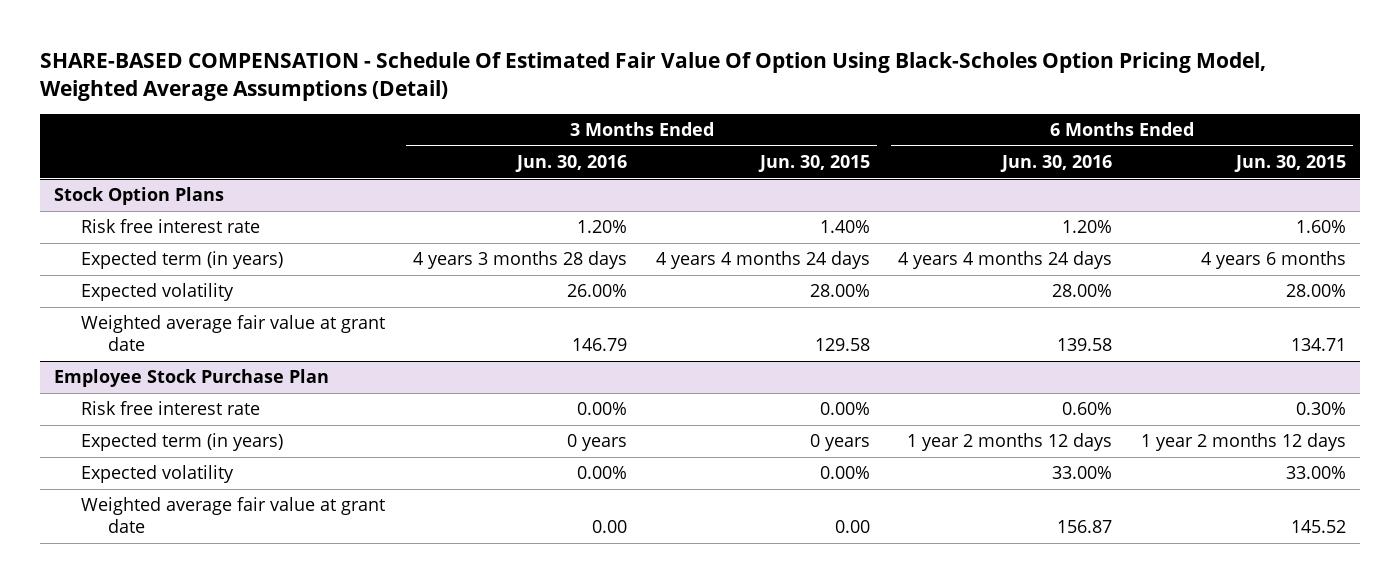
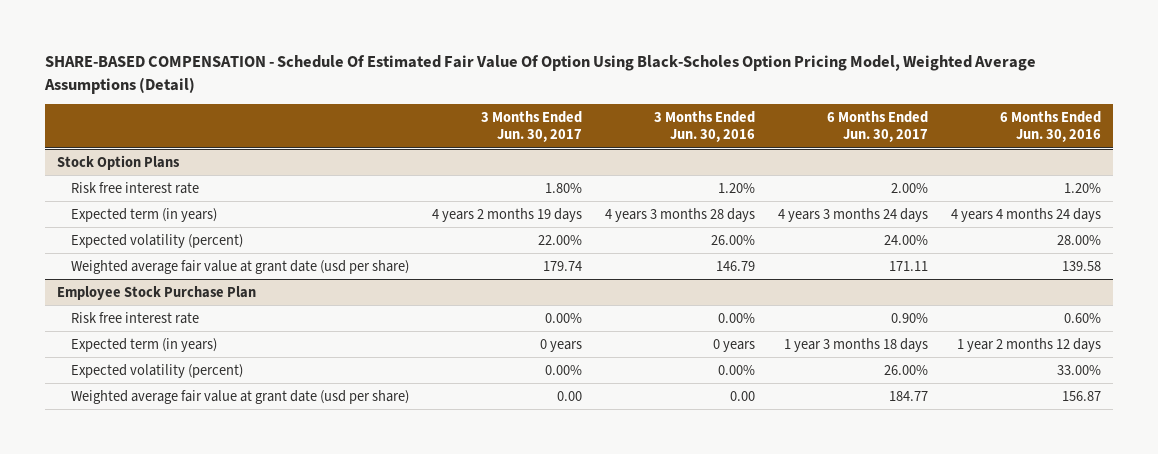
- | 3 Months Ended Jun. 30, 2016 | 3 Months Ended Jun. 30, 2015 | 6 Months Ended Jun. 30, 2016 | 6 Months Ended Jun. 30, 2015
+ | 3 Months Ended Jun. 30, 2017 | 3 Months Ended Jun. 30, 2016 | 6 Months Ended Jun. 30, 2017 | 6 Months Ended Jun. 30, 2016
@ Stock Option Plans
- Expected volatility | 26.00% | 28.00% | 28.00% | 28.00%
- Weighted average fair value at grant date | 146.79 | 129.58 | 139.58 | 134.71
+ Expected volatility (percent) | 22.00% | 26.00% | 24.00% | 28.00%
+ Weighted average fair value at grant date (usd per share) | 179.74 | 146.79 | 171.11 | 139.58
@ Employee Stock Purchase Plan
- Expected volatility | 0.00% | 0.00% | 33.00% | 33.00%
- Weighted average fair value at grant date | 0.00 | 0.00 | 156.87 | 145.52
+ Expected volatility (percent) | 0.00% | 0.00% | 26.00% | 33.00%
+ Weighted average fair value at grant date (usd per share) | 0.00 | 0.00 | 184.77 | 156.87

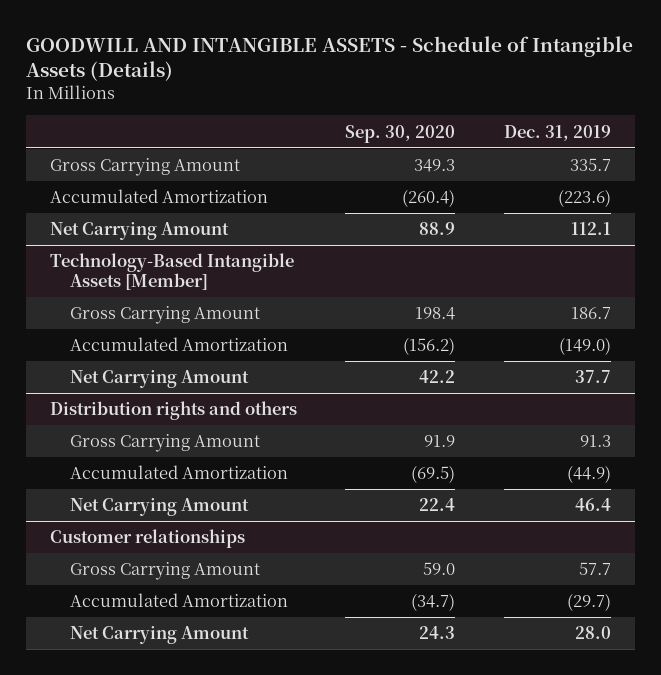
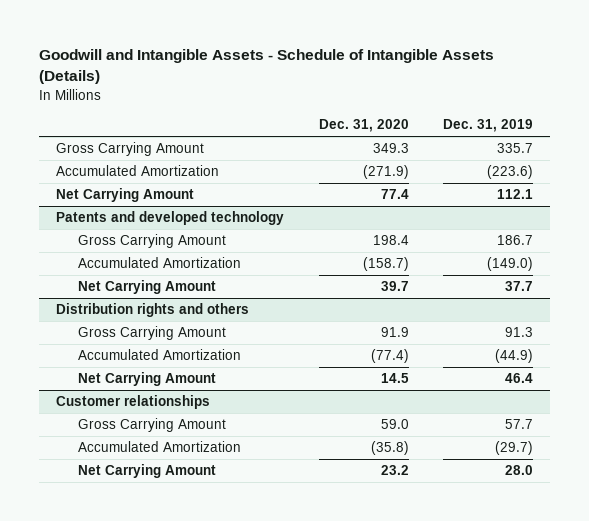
- GOODWILL AND INTANGIBLE ASSETS - Schedule of Intangible Assets (Details)
+ Goodwill and Intangible Assets - Schedule of Intangible Assets (Details)
- | Sep. 30, 2020 | Dec. 31, 2019
+ | Dec. 31, 2020 | Dec. 31, 2019
- Technology-Based Intangible Assets [Member]
+ Patents and developed technology

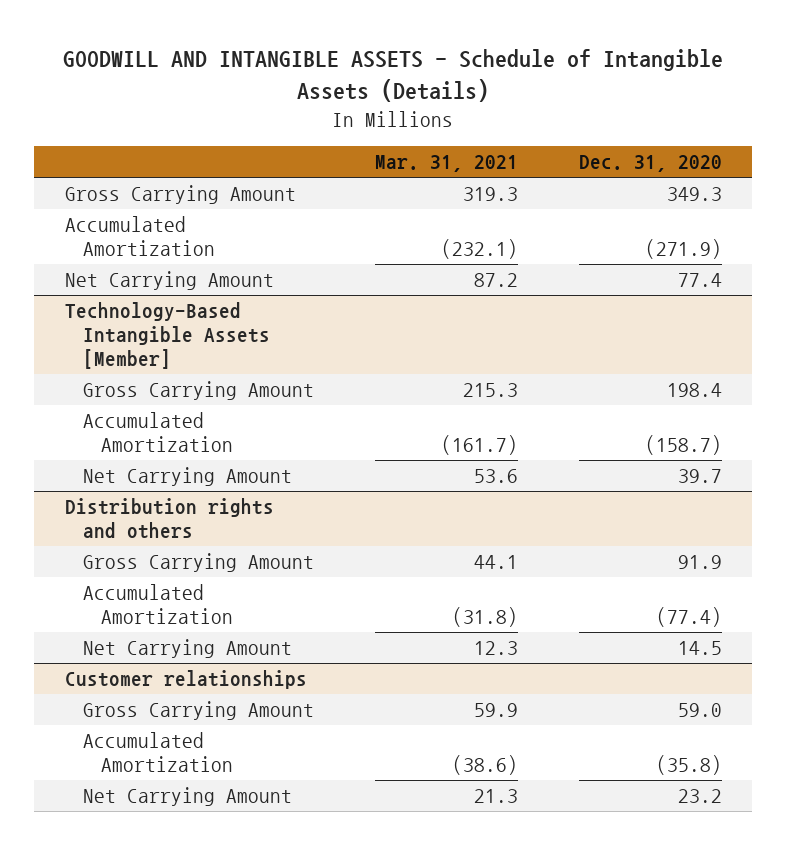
- Goodwill and Intangible Assets - Schedule of Intangible Assets (Details)
+ GOODWILL AND INTANGIBLE ASSETS - Schedule of Intangible Assets (Details)
- | Dec. 31, 2020 | Dec. 31, 2019
+ | Mar. 31, 2021 | Dec. 31, 2020
- Patents and developed technology
+ Technology-Based Intangible Assets [Member]

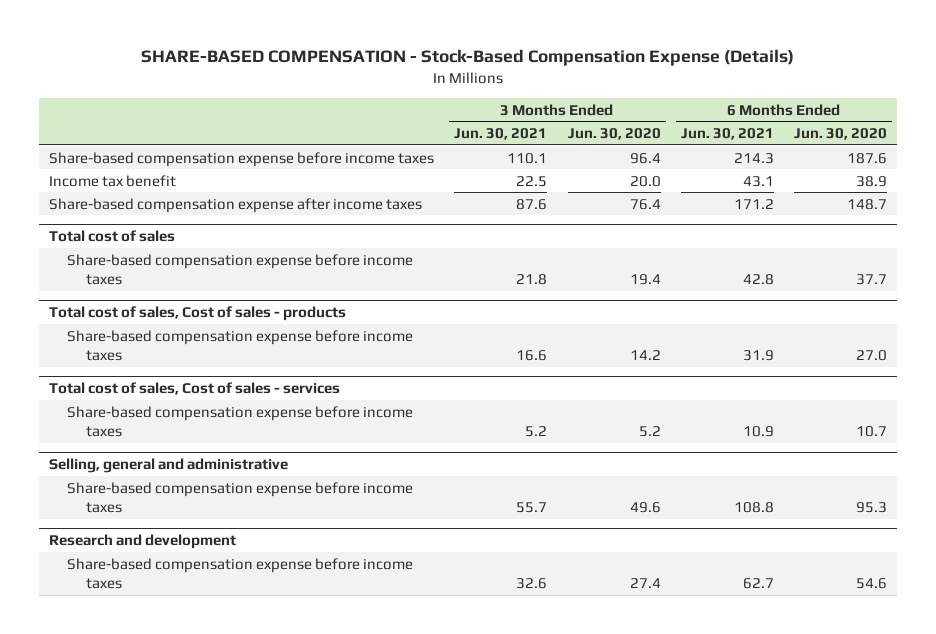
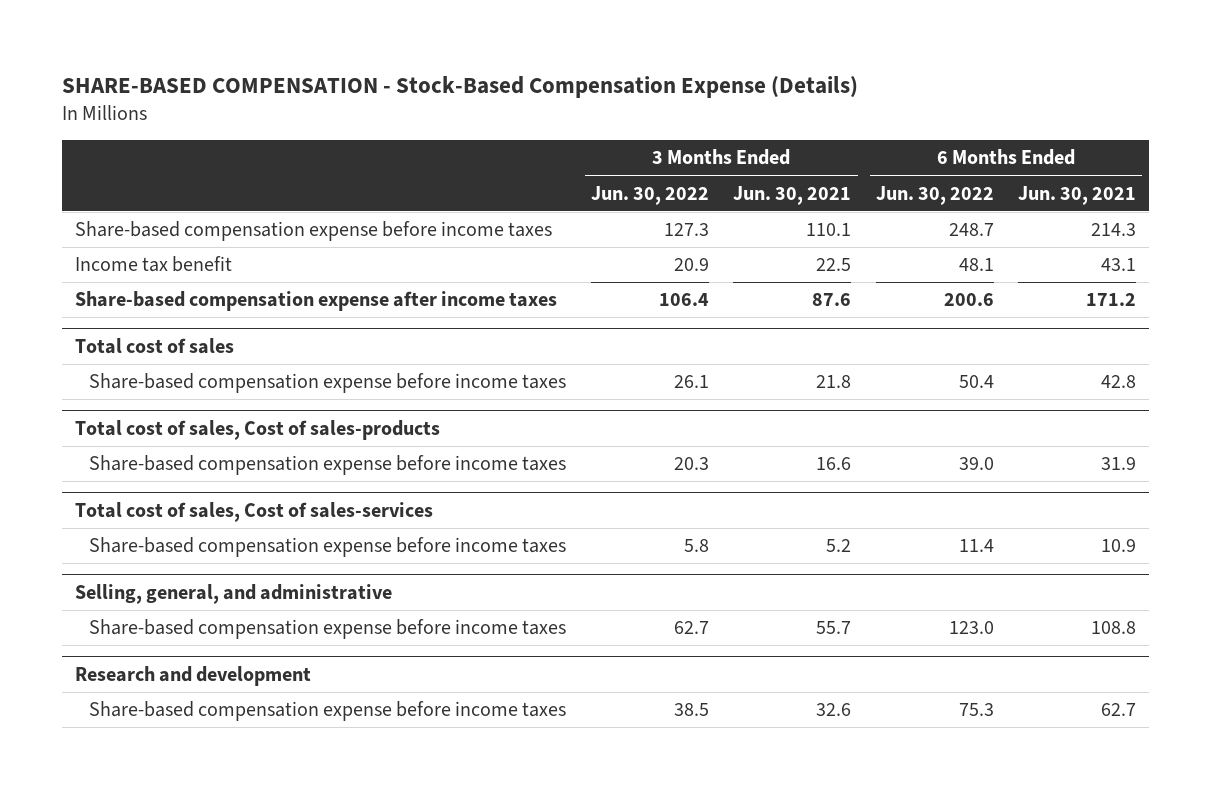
- | 3 Months Ended Jun. 30, 2021 | 3 Months Ended Jun. 30, 2020 | 6 Months Ended Jun. 30, 2021 | 6 Months Ended Jun. 30, 2020
+ | 3 Months Ended Jun. 30, 2022 | 3 Months Ended Jun. 30, 2021 | 6 Months Ended Jun. 30, 2022 | 6 Months Ended Jun. 30, 2021
- Total cost of sales, Cost of sales - products
+ Total cost of sales, Cost of sales-products
- Total cost of sales, Cost of sales - services
+ Total cost of sales, Cost of sales-services
- Selling, general and administrative
+ Selling, general, and administrative

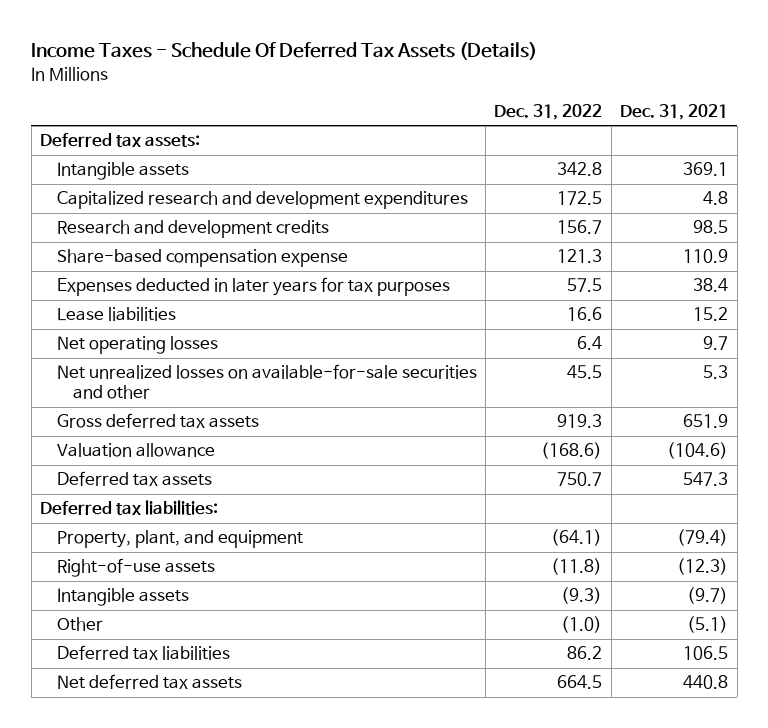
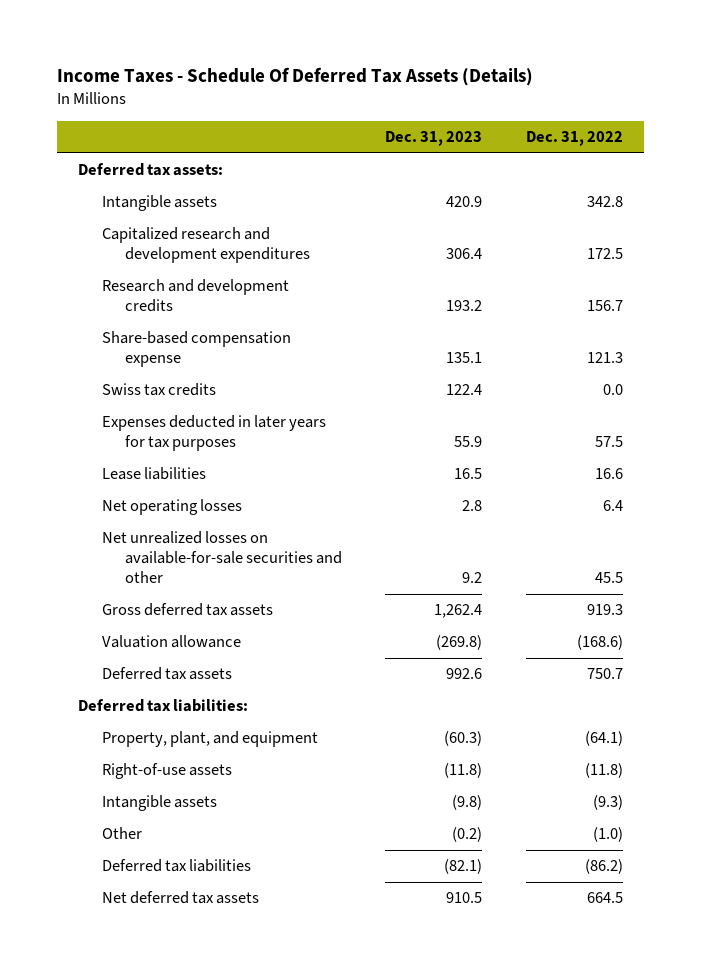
- | Dec. 31, 2022 | Dec. 31, 2021
+ | Dec. 31, 2023 | Dec. 31, 2022
+ Swiss tax credits | 122.4 | 0.0
- Deferred tax liabilities | 86.2 | 106.5
+ Deferred tax liabilities | (82.1) | (86.2)

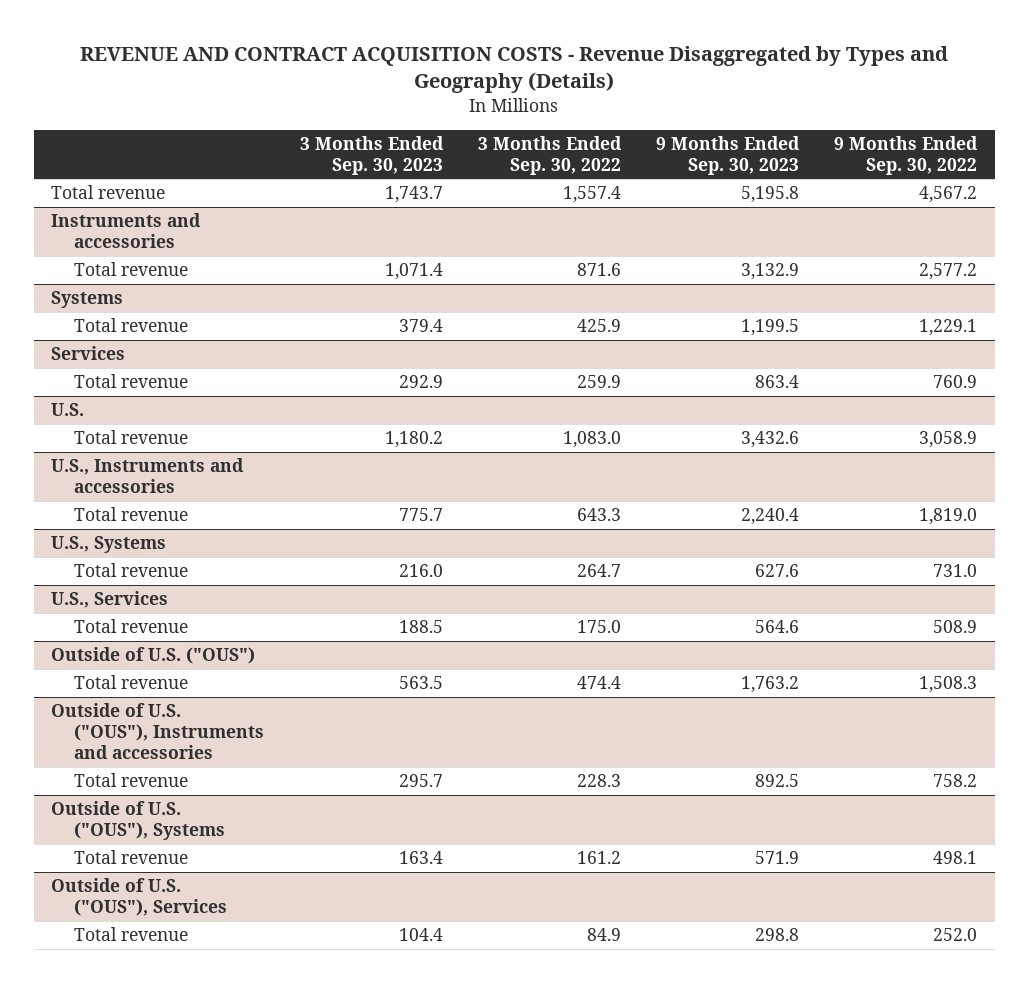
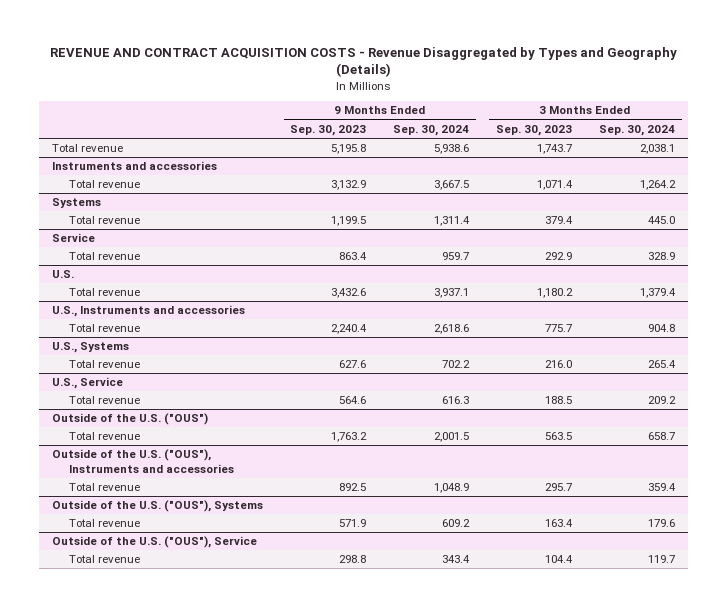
- | 3 Months Ended Sep. 30, 2023 | 3 Months Ended Sep. 30, 2022 | 9 Months Ended Sep. 30, 2023 | 9 Months Ended Sep. 30, 2022
+ | 9 Months Ended Sep. 30, 2023 | 9 Months Ended Sep. 30, 2024 | 3 Months Ended Sep. 30, 2023 | 3 Months Ended Sep. 30, 2024
- Services
+ Service
- U.S., Services
+ U.S., Service
- Outside of U.S. ("OUS")
+ Outside of the U.S. ("OUS")
- Outside of U.S. ("OUS"), Instruments and accessories
+ Outside of the U.S. ("OUS"), Instruments and accessories
- Outside of U.S. ("OUS"), Systems
+ Outside of the U.S. ("OUS"), Systems
- Outside of U.S. ("OUS"), Services
+ Outside of the U.S. ("OUS"), Service

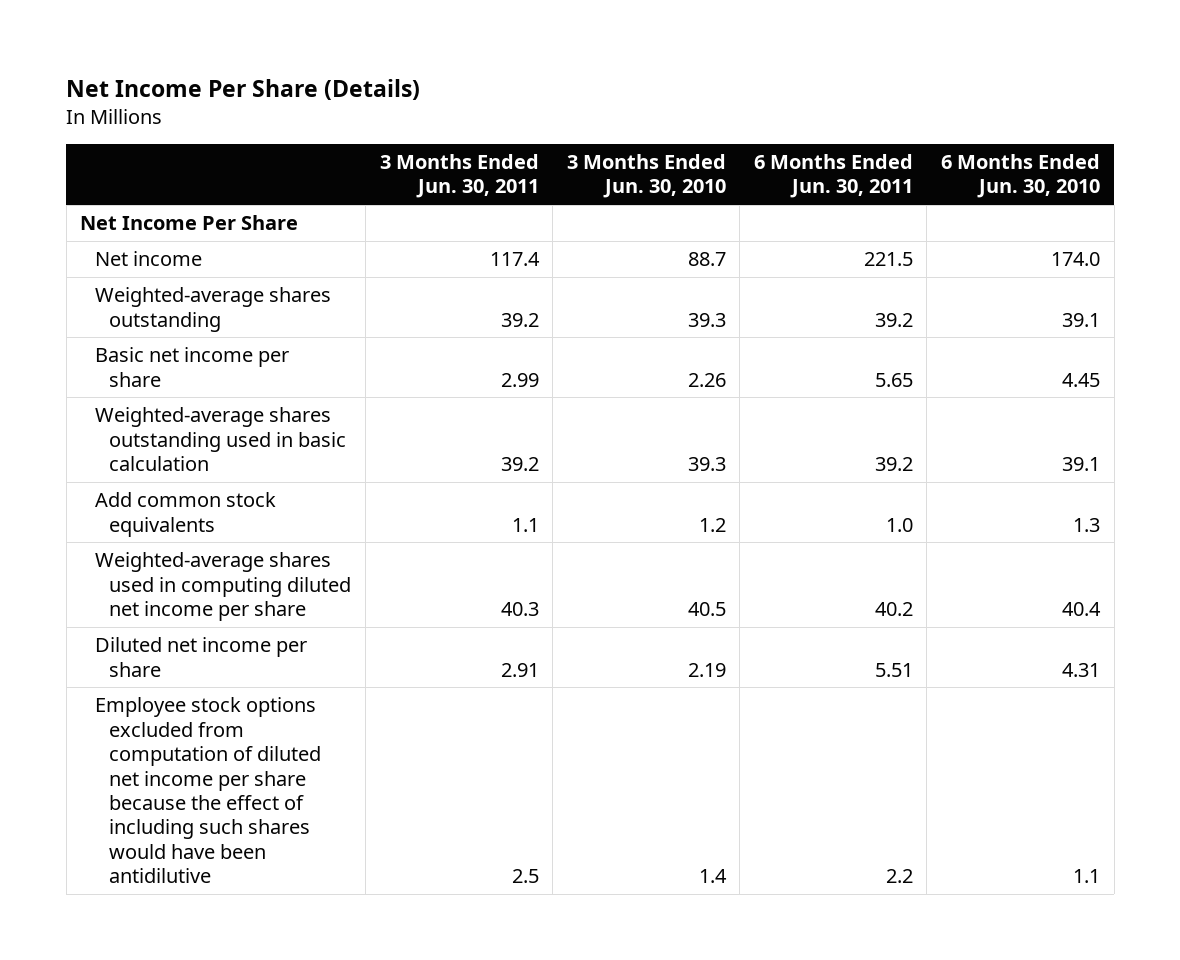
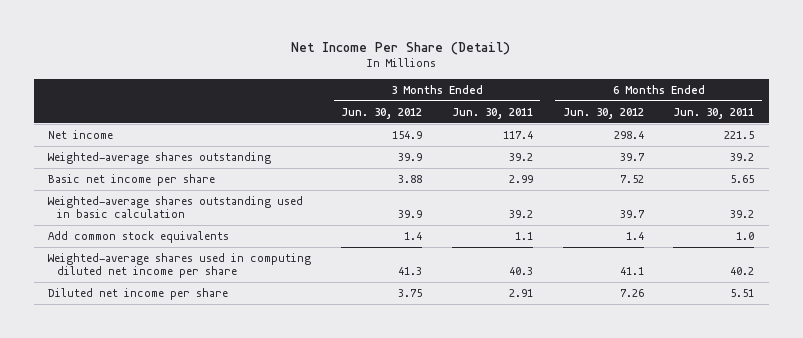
- Net Income Per Share (Details)
+ Net Income Per Share (Detail)
- | 3 Months Ended Jun. 30, 2011 | 3 Months Ended Jun. 30, 2010 | 6 Months Ended Jun. 30, 2011 | 6 Months Ended Jun. 30, 2010
+ | 3 Months Ended Jun. 30, 2012 | 3 Months Ended Jun. 30, 2011 | 6 Months Ended Jun. 30, 2012 | 6 Months Ended Jun. 30, 2011
- Net Income Per Share
- Employee stock options excluded from computation of diluted net income per share because the effect of including such shares would have been antidilutive | 2.5 | 1.4 | 2.2 | 1.1

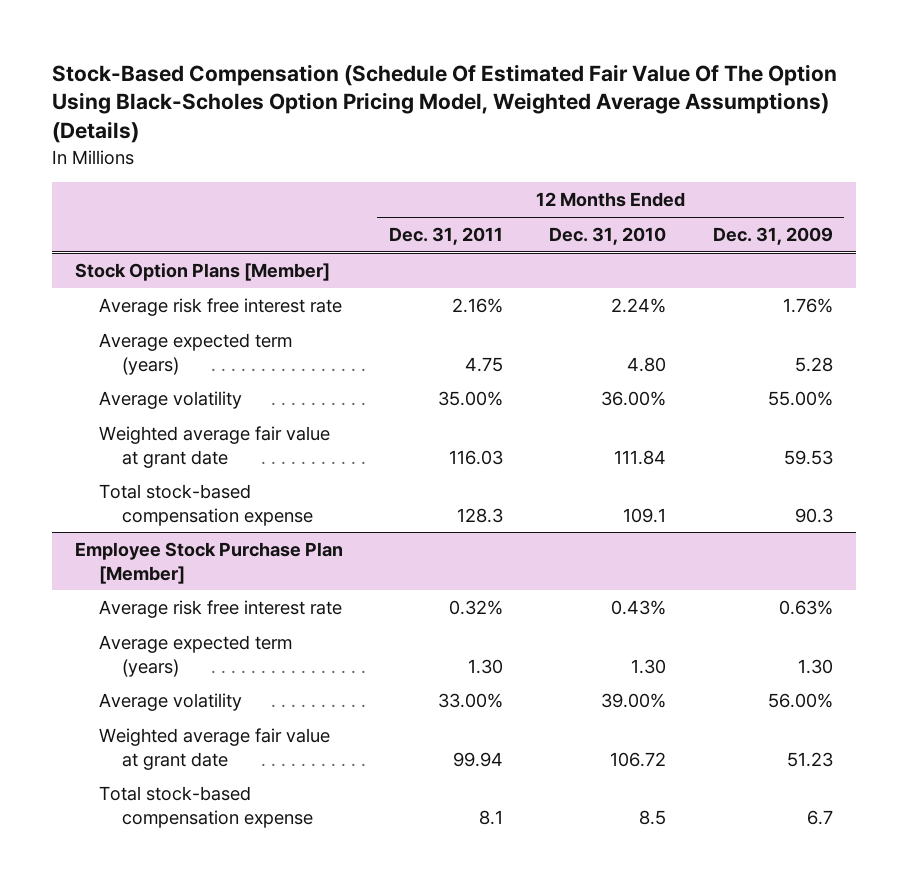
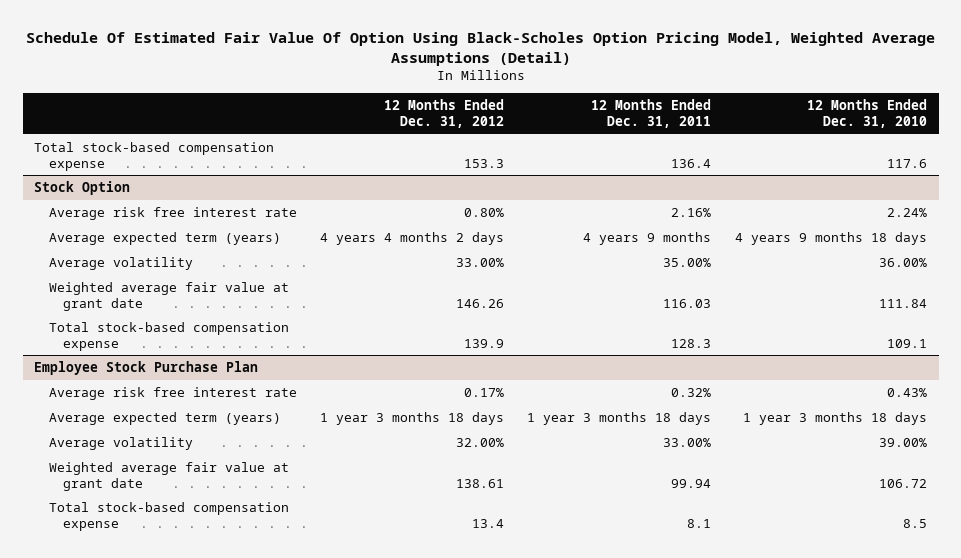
- Stock-Based Compensation (Schedule Of Estimated Fair Value Of The Option Using Black-Scholes Option Pricing Model, Weighted Average Assumptions) (Details)
+ Schedule Of Estimated Fair Value Of Option Using Black-Scholes Option Pricing Model, Weighted Average Assumptions (Detail)
- | 12 Months Ended Dec. 31, 2011 | 12 Months Ended Dec. 31, 2010 | 12 Months Ended Dec. 31, 2009
+ | 12 Months Ended Dec. 31, 2012 | 12 Months Ended Dec. 31, 2011 | 12 Months Ended Dec. 31, 2010
- Stock Option Plans [Member]
+ Total stock-based compensation expense | 153.3 | 136.4 | 117.6
+ Stock Option
- Average expected term (years) | 4.75 | 4.80 | 5.28
+ Average expected term (years) | 4 years 4 months 2 days | 4 years 9 months | 4 years 9 months 18 days
- Employee Stock Purchase Plan [Member]
+ Employee Stock Purchase Plan
- Average expected term (years) | 1.30 | 1.30 | 1.30
+ Average expected term (years) | 1 year 3 months 18 days | 1 year 3 months 18 days | 1 year 3 months 18 days

